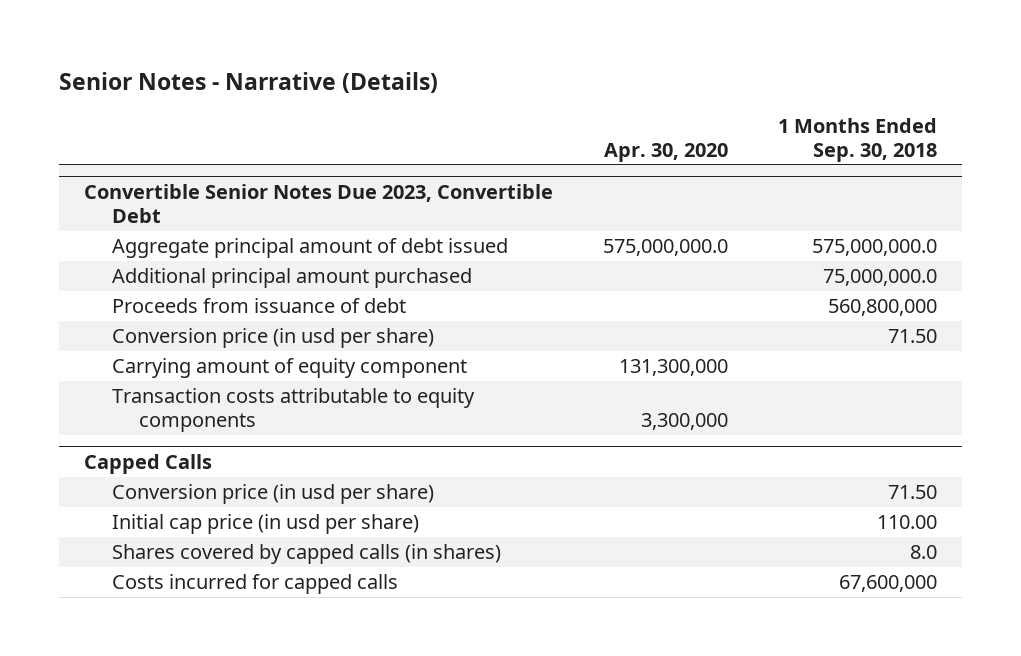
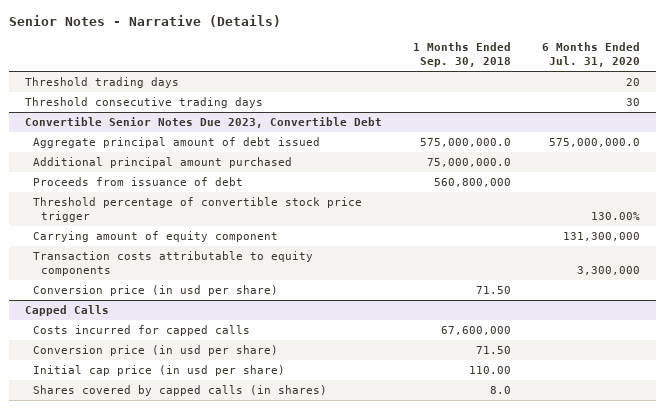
- | Apr. 30, 2020 | 1 Months Ended Sep. 30, 2018
+ | 1 Months Ended Sep. 30, 2018 | 6 Months Ended Jul. 31, 2020
+ Threshold trading days | | 20
+ Threshold consecutive trading days | | 30
@ Convertible Senior Notes Due 2023, Convertible Debt
+ Threshold percentage of convertible stock price trigger | | 130.00%
moved down: Conversion price (in usd per share) | 71.50 |
@ Capped Calls
moved up: Costs incurred for capped calls | 67,600,000 |

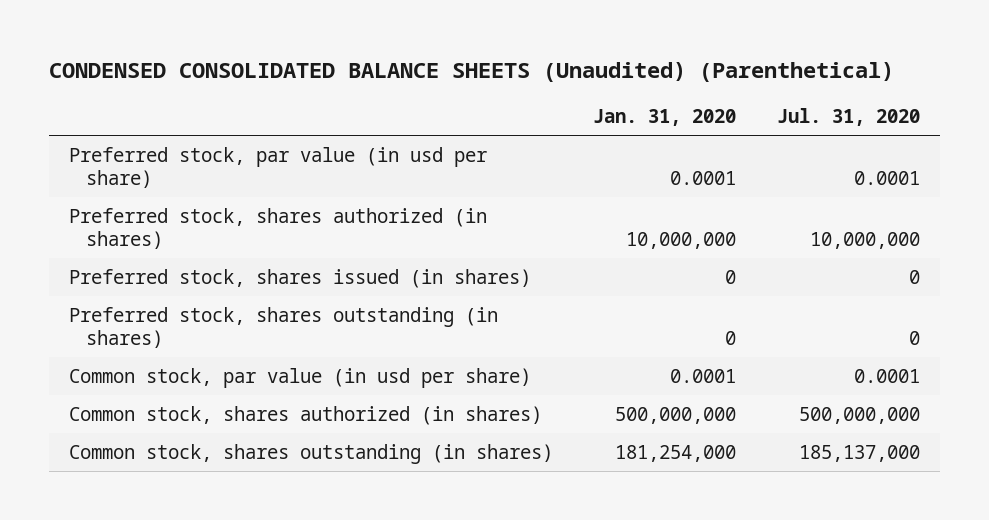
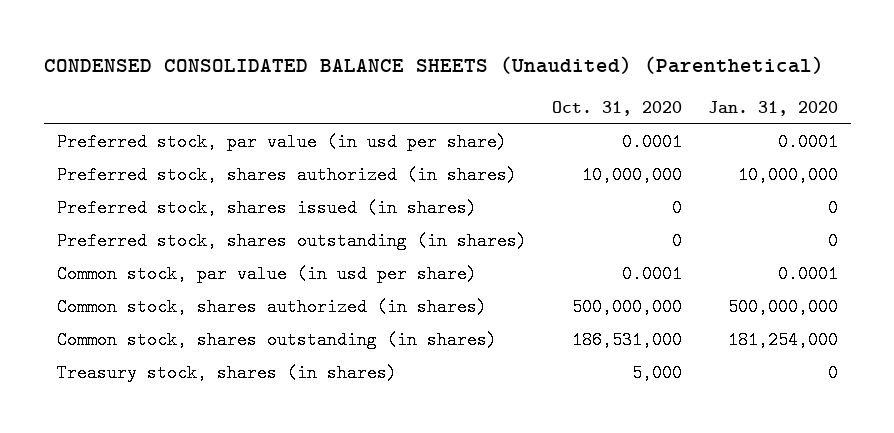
- | Jan. 31, 2020 | Jul. 31, 2020
+ | Oct. 31, 2020 | Jan. 31, 2020
+ Treasury stock, shares (in shares) | 5,000 | 0

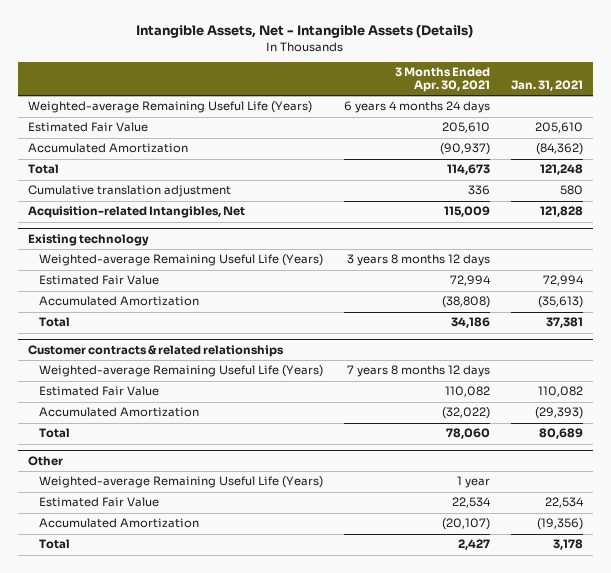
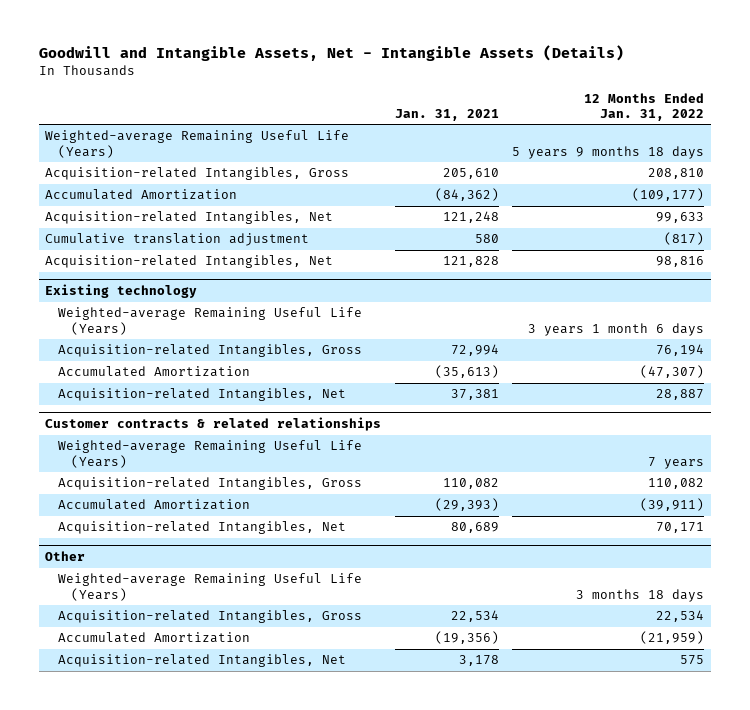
- Intangible Assets, Net - Intangible Assets (Details)
+ Goodwill and Intangible Assets, Net - Intangible Assets (Details)
- | 3 Months Ended Apr. 30, 2021 | Jan. 31, 2021
+ | Jan. 31, 2021 | 12 Months Ended Jan. 31, 2022
- Estimated Fair Value | 205,610 | 205,610
+ Acquisition-related Intangibles, Gross | 205,610 | 208,810
- Total | 114,673 | 121,248
+ Acquisition-related Intangibles, Net | 121,248 | 99,633
@ Existing technology
- Estimated Fair Value | 72,994 | 72,994
+ Acquisition-related Intangibles, Gross | 72,994 | 76,194
- Total | 34,186 | 37,381
+ Acquisition-related Intangibles, Net | 37,381 | 28,887
@ Customer contracts & related relationships
- Estimated Fair Value | 110,082 | 110,082
+ Acquisition-related Intangibles, Gross | 110,082 | 110,082
- Total | 78,060 | 80,689
+ Acquisition-related Intangibles, Net | 80,689 | 70,171
@ Other
- Estimated Fair Value | 22,534 | 22,534
+ Acquisition-related Intangibles, Gross | 22,534 | 22,534
- Total | 2,427 | 3,178
+ Acquisition-related Intangibles, Net | 3,178 | 575

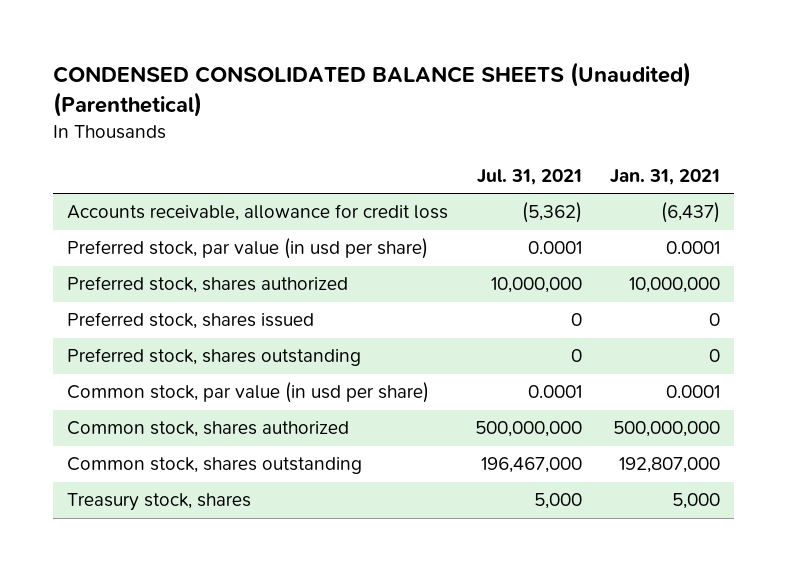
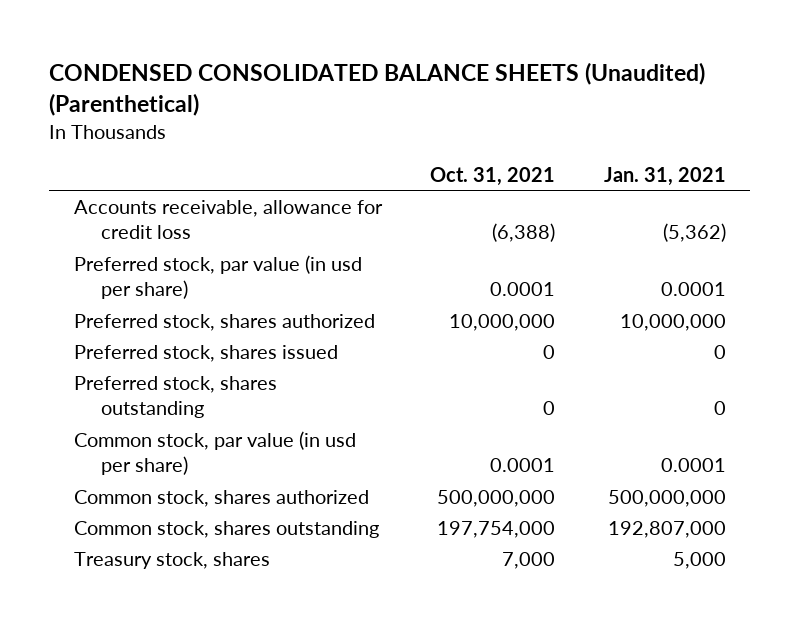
- | Jul. 31, 2021 | Jan. 31, 2021
+ | Oct. 31, 2021 | Jan. 31, 2021
- Accounts receivable, allowance for credit loss | (5,362) | (6,437)
+ Accounts receivable, allowance for credit loss | (6,388) | (5,362)

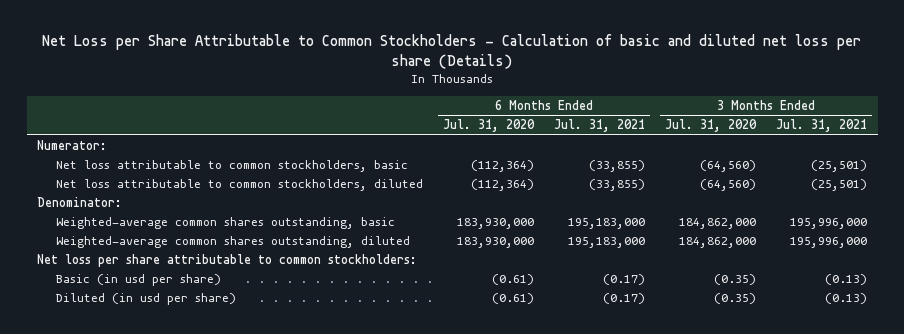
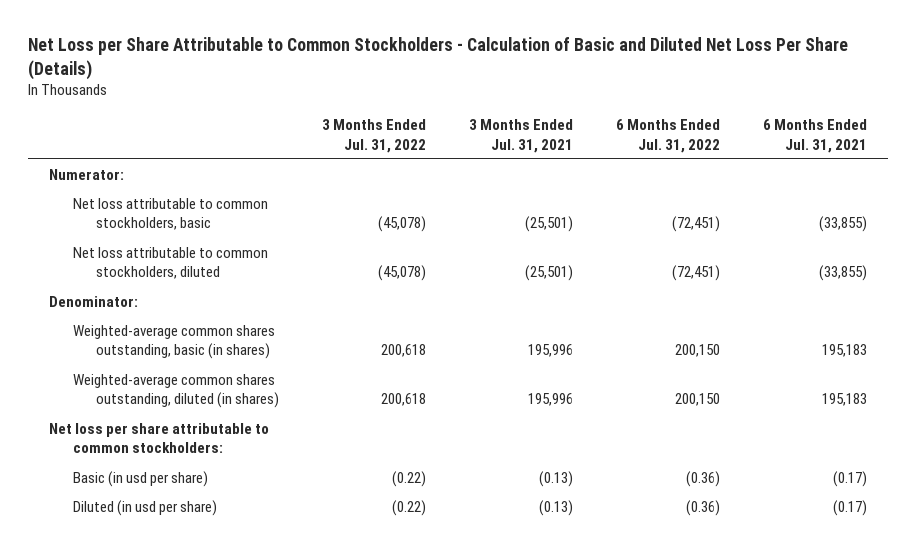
- Net Loss per Share Attributable to Common Stockholders - Calculation of basic and diluted net loss per share (Details)
+ Net Loss per Share Attributable to Common Stockholders - Calculation of Basic and Diluted Net Loss Per Share (Details)
- | 6 Months Ended Jul. 31, 2020 | 6 Months Ended Jul. 31, 2021 | 3 Months Ended Jul. 31, 2020 | 3 Months Ended Jul. 31, 2021
+ | 3 Months Ended Jul. 31, 2022 | 3 Months Ended Jul. 31, 2021 | 6 Months Ended Jul. 31, 2022 | 6 Months Ended Jul. 31, 2021
- Weighted-average common shares outstanding, basic | 183,930,000 | 195,183,000 | 184,862,000 | 195,996,000
- Weighted-average common shares outstanding, diluted | 183,930,000 | 195,183,000 | 184,862,000 | 195,996,000
+ Weighted-average common shares outstanding, basic (in shares) | 200,618 | 195,996 | 200,150 | 195,183
+ Weighted-average common shares outstanding, diluted (in shares) | 200,618 | 195,996 | 200,150 | 195,183

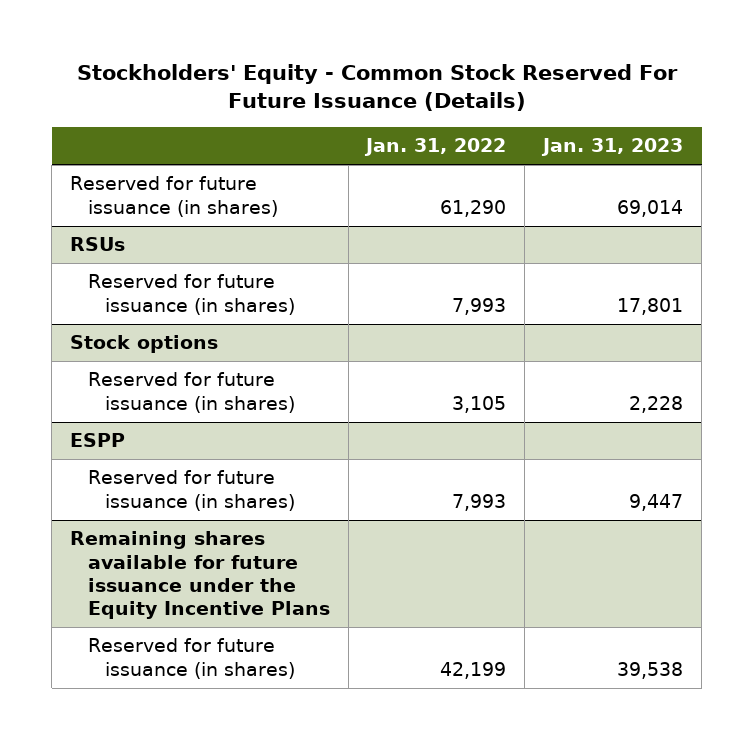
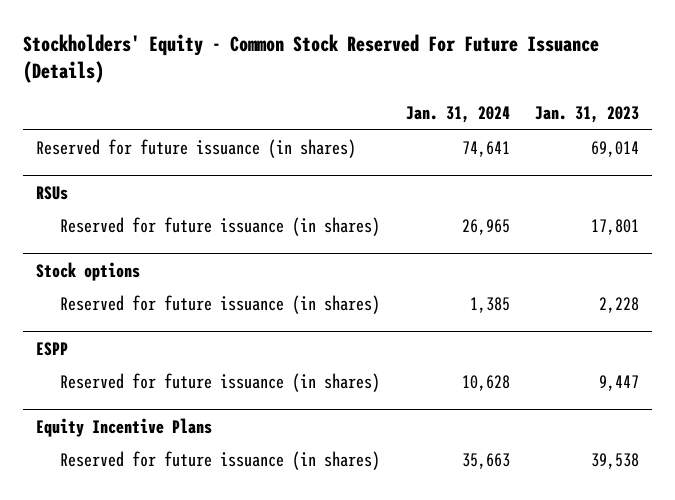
- | Jan. 31, 2022 | Jan. 31, 2023
+ | Jan. 31, 2024 | Jan. 31, 2023
- Remaining shares available for future issuance under the Equity Incentive Plans
+ Equity Incentive Plans

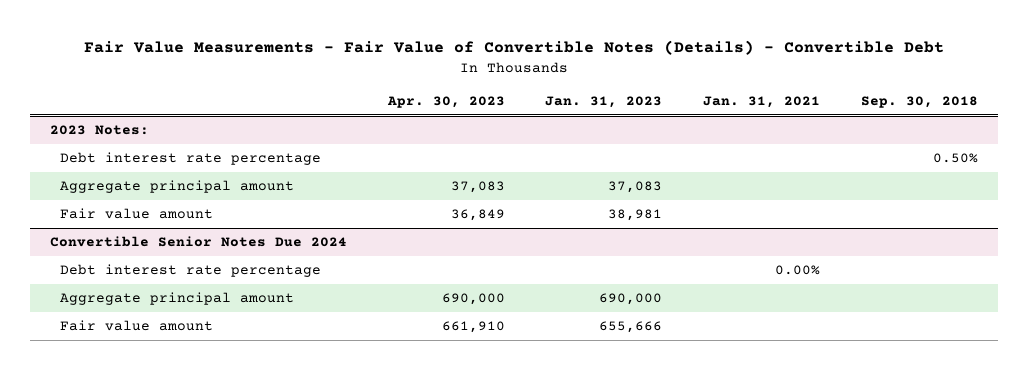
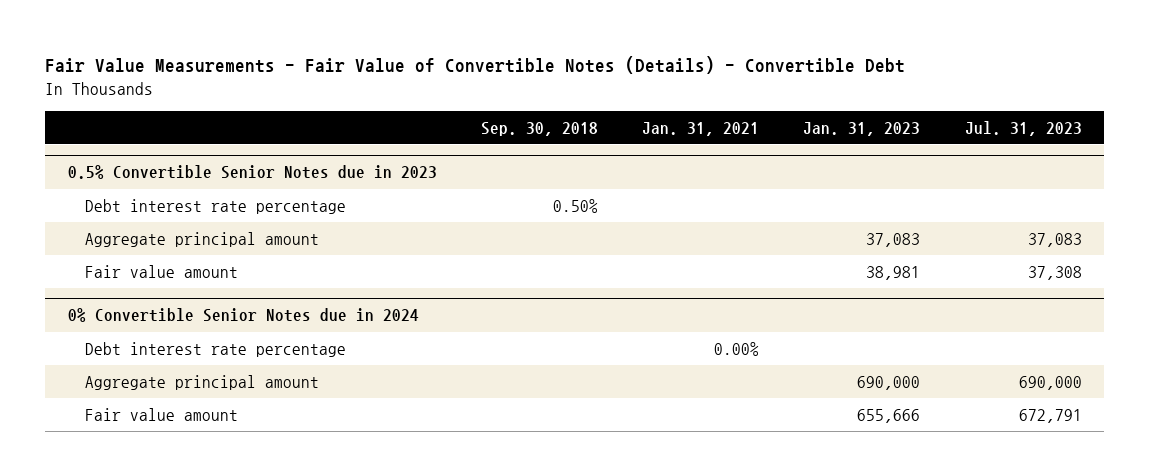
- | Apr. 30, 2023 | Jan. 31, 2023 | Jan. 31, 2021 | Sep. 30, 2018
+ | Sep. 30, 2018 | Jan. 31, 2021 | Jan. 31, 2023 | Jul. 31, 2023
- 2023 Notes:
+ 0.5% Convertible Senior Notes due in 2023
- Convertible Senior Notes Due 2024
+ 0% Convertible Senior Notes due in 2024

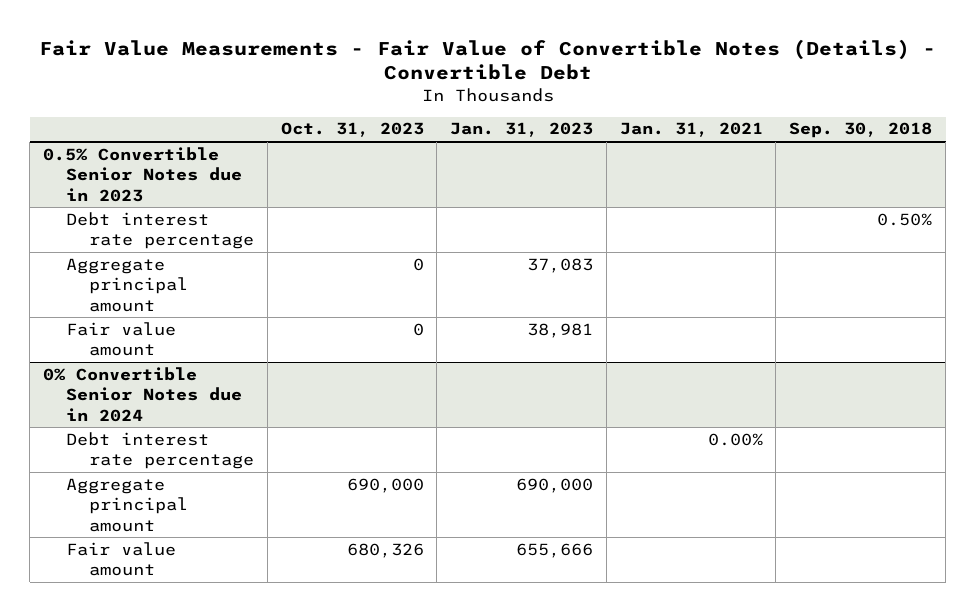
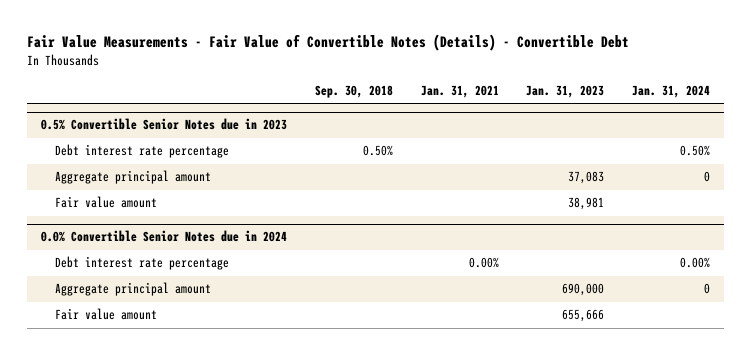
- | Oct. 31, 2023 | Jan. 31, 2023 | Jan. 31, 2021 | Sep. 30, 2018
+ | Sep. 30, 2018 | Jan. 31, 2021 | Jan. 31, 2023 | Jan. 31, 2024
- 0% Convertible Senior Notes due in 2024
+ 0.0% Convertible Senior Notes due in 2024

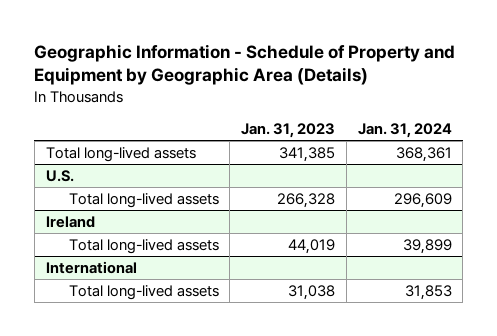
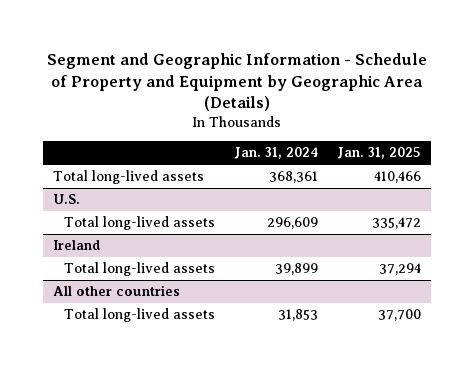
- Geographic Information - Schedule of Property and Equipment by Geographic Area (Details)
+ Segment and Geographic Information - Schedule of Property and Equipment by Geographic Area (Details)
- | Jan. 31, 2023 | Jan. 31, 2024
+ | Jan. 31, 2024 | Jan. 31, 2025
- International
+ All other countries

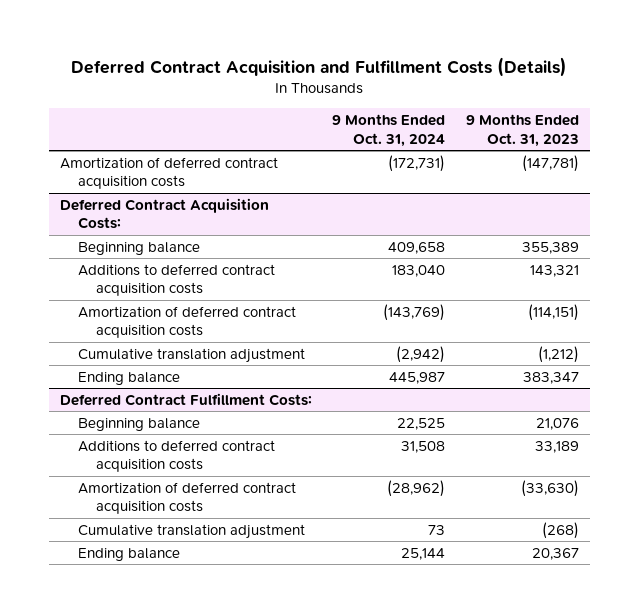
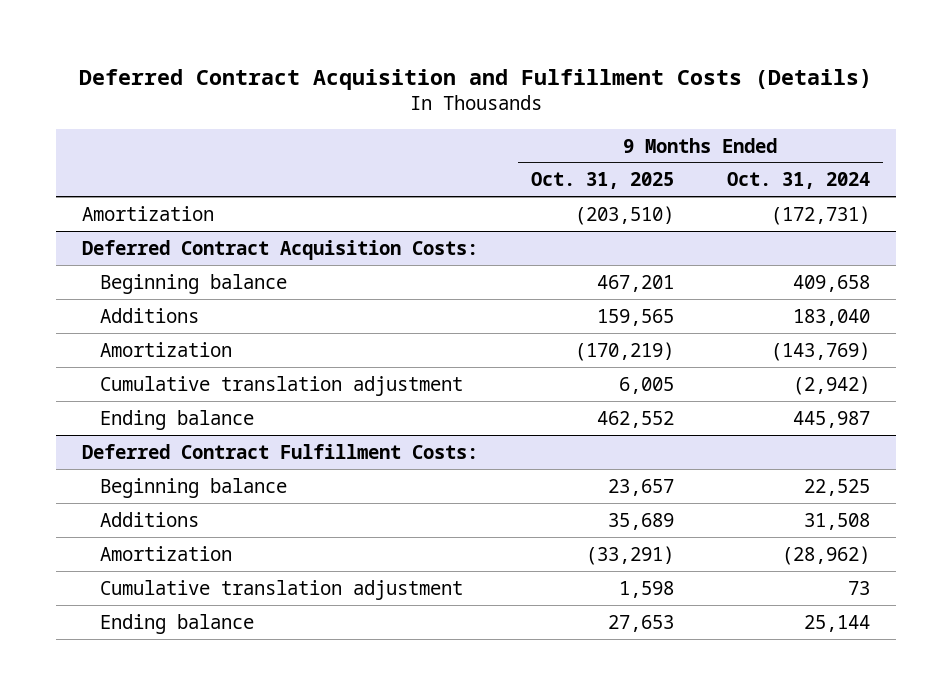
- | 9 Months Ended Oct. 31, 2024 | 9 Months Ended Oct. 31, 2023
+ | 9 Months Ended Oct. 31, 2025 | 9 Months Ended Oct. 31, 2024
- Amortization of deferred contract acquisition costs | (172,731) | (147,781)
+ Amortization | (203,510) | (172,731)
@ Deferred Contract Acquisition Costs:
- Additions to deferred contract acquisition costs | 183,040 | 143,321
- Amortization of deferred contract acquisition costs | (143,769) | (114,151)
+ Additions | 159,565 | 183,040
+ Amortization | (170,219) | (143,769)
@ Deferred Contract Fulfillment Costs:
- Additions to deferred contract acquisition costs | 31,508 | 33,189
- Amortization of deferred contract acquisition costs | (28,962) | (33,630)
+ Additions | 35,689 | 31,508
+ Amortization | (33,291) | (28,962)

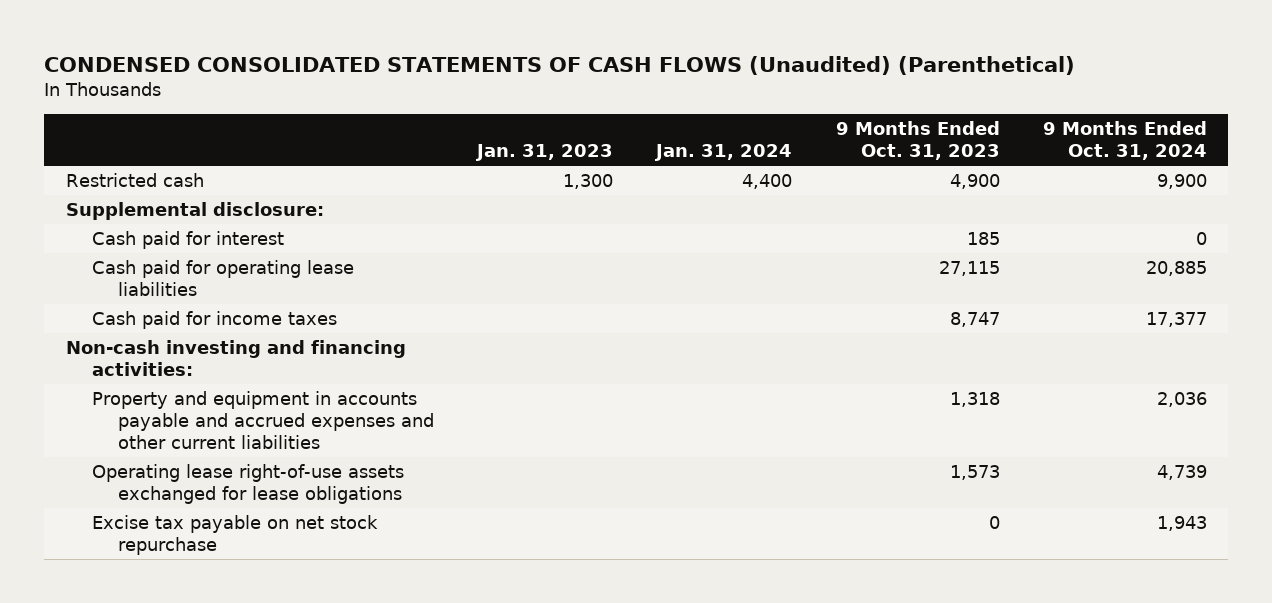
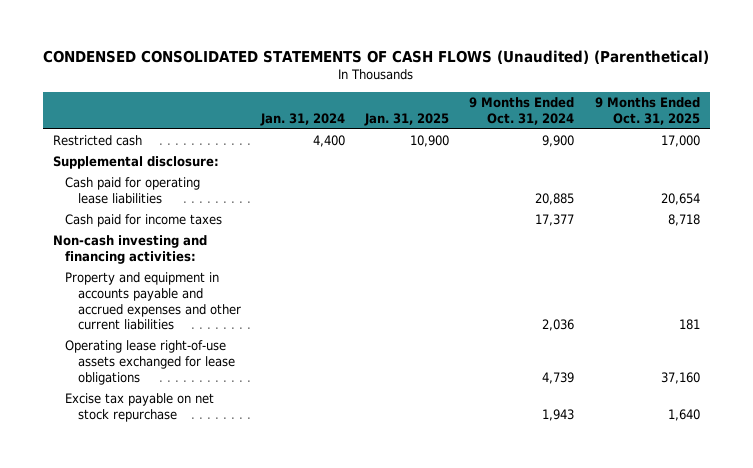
- | Jan. 31, 2023 | Jan. 31, 2024 | 9 Months Ended Oct. 31, 2023 | 9 Months Ended Oct. 31, 2024
+ | Jan. 31, 2024 | Jan. 31, 2025 | 9 Months Ended Oct. 31, 2024 | 9 Months Ended Oct. 31, 2025
- Cash paid for interest | | | 185 | 0

